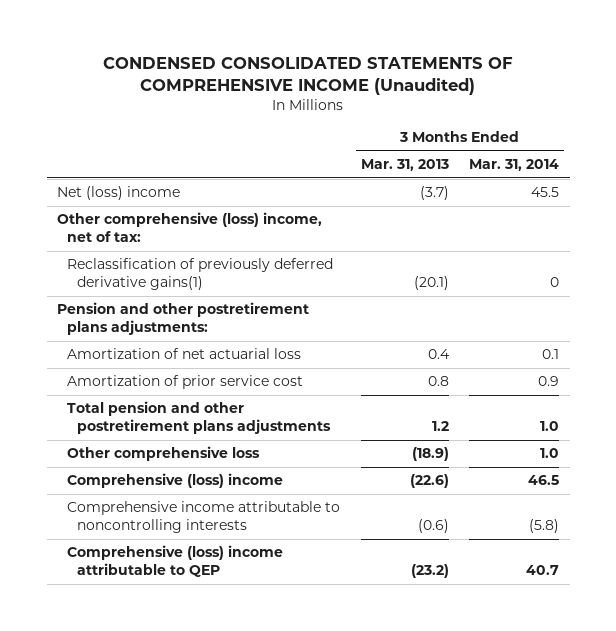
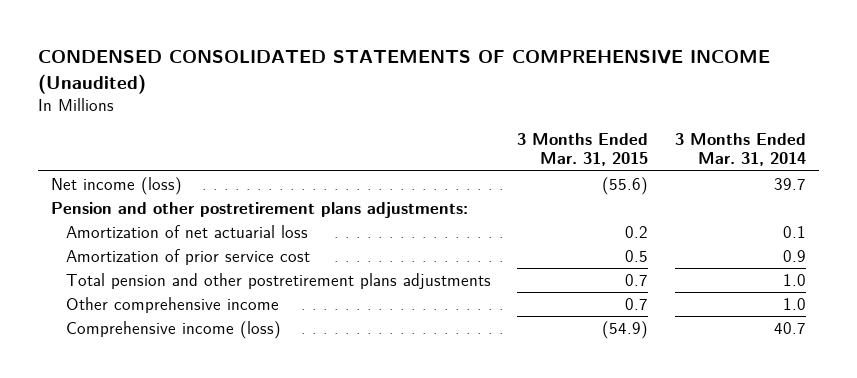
- | 3 Months Ended Mar. 31, 2013 | 3 Months Ended Mar. 31, 2014
+ | 3 Months Ended Mar. 31, 2015 | 3 Months Ended Mar. 31, 2014
- Net (loss) income | (3.7) | 45.5
- Other comprehensive (loss) income, net of tax:
- Reclassification of previously deferred derivative gains(1) | (20.1) | 0
+ Net income (loss) | (55.6) | 39.7
- Other comprehensive loss | (18.9) | 1.0
- Comprehensive (loss) income | (22.6) | 46.5
- Comprehensive income attributable to noncontrolling interests | (0.6) | (5.8)
- Comprehensive (loss) income attributable to QEP | (23.2) | 40.7
+ Other comprehensive income | 0.7 | 1.0
+ Comprehensive income (loss) | (54.9) | 40.7

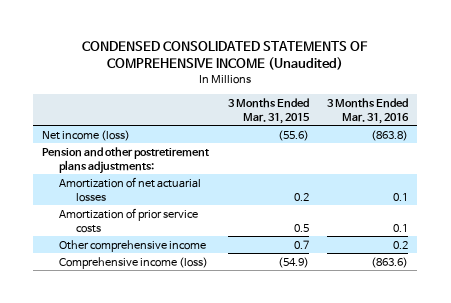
- | 3 Months Ended Mar. 31, 2015 | 3 Months Ended Mar. 31, 2014
+ | 3 Months Ended Mar. 31, 2015 | 3 Months Ended Mar. 31, 2016
- Amortization of net actuarial loss | 0.2 | 0.1
- Amortization of prior service cost | 0.5 | 0.9
- Total pension and other postretirement plans adjustments | 0.7 | 1.0
+ Amortization of net actuarial losses | 0.2 | 0.1
+ Amortization of prior service costs | 0.5 | 0.1

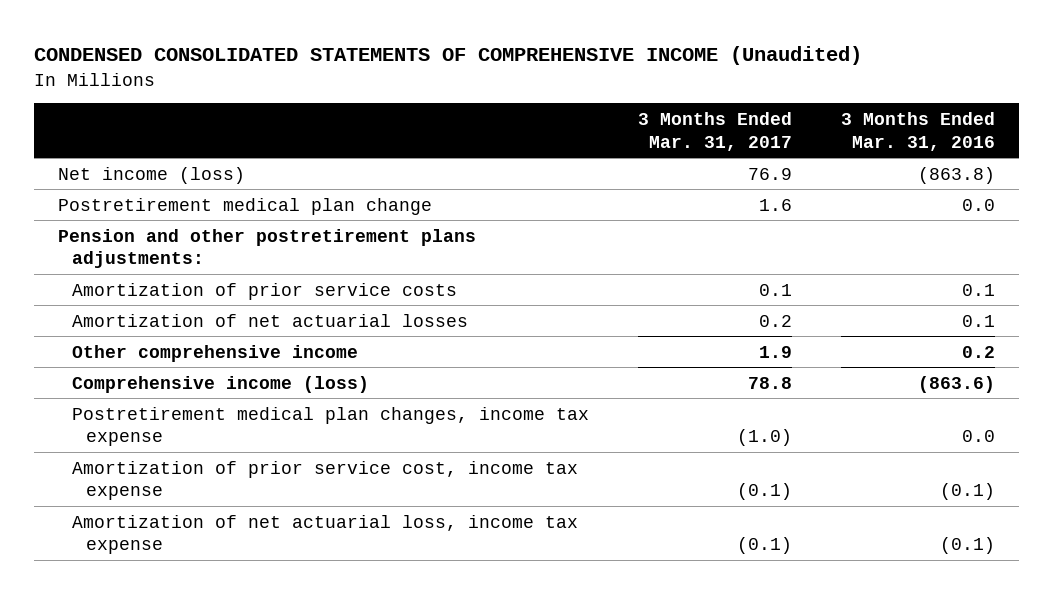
- | 3 Months Ended Mar. 31, 2015 | 3 Months Ended Mar. 31, 2016
+ | 3 Months Ended Mar. 31, 2017 | 3 Months Ended Mar. 31, 2016
+ Postretirement medical plan change | 1.6 | 0.0
moved down: Amortization of net actuarial losses | 0.2 | 0.1
+ Postretirement medical plan changes, income tax expense | (1.0) | 0.0
+ Amortization of prior service cost, income tax expense | (0.1) | (0.1)
+ Amortization of net actuarial loss, income tax expense | (0.1) | (0.1)

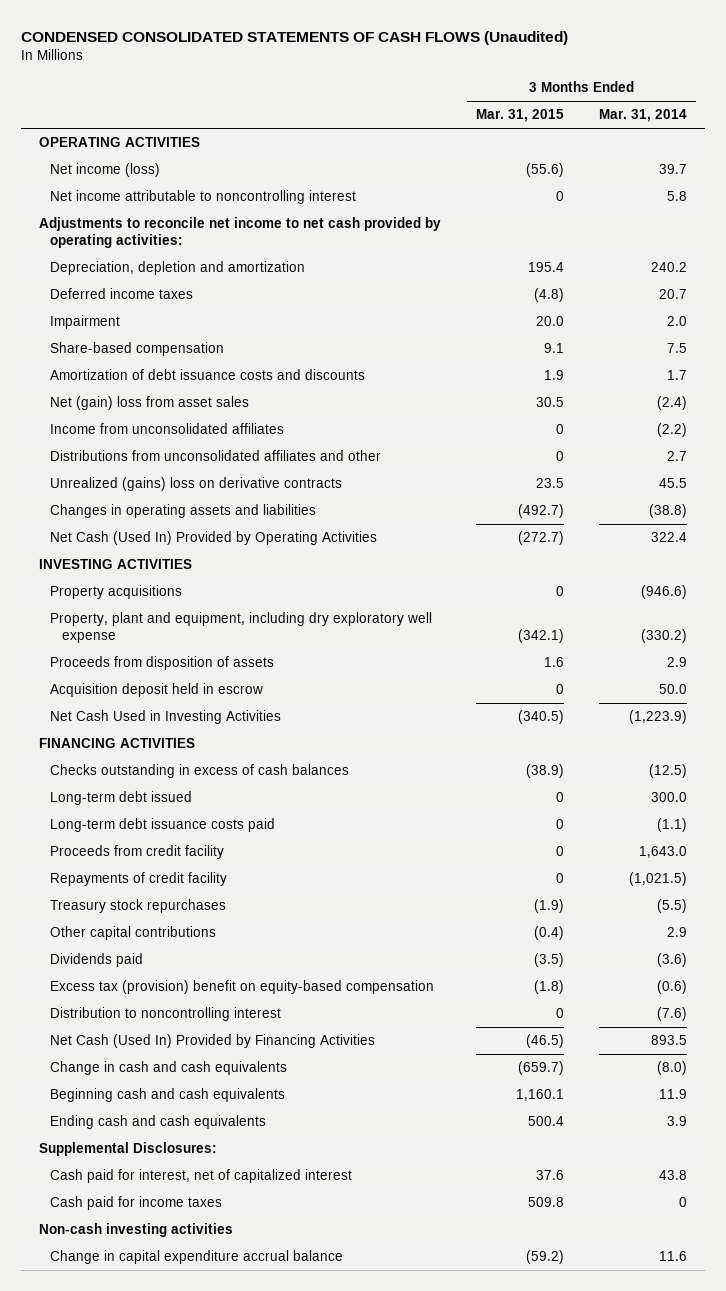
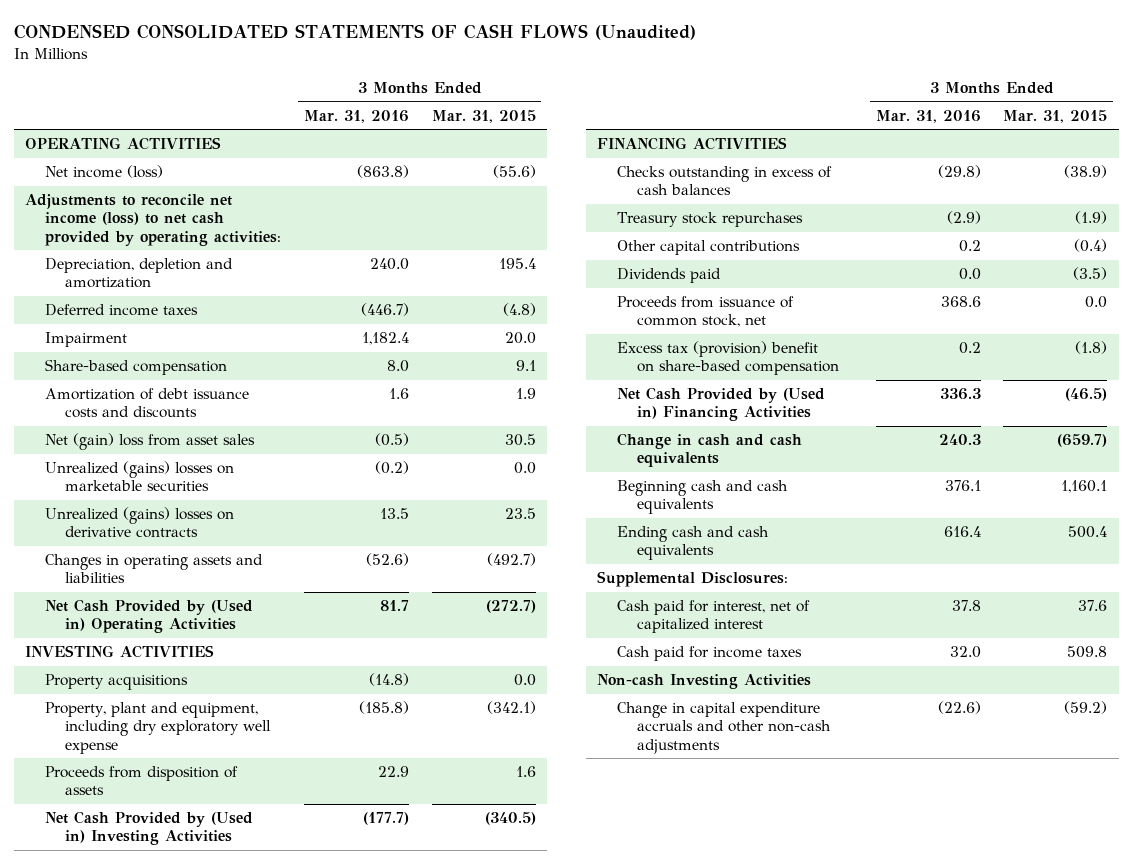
- | 3 Months Ended Mar. 31, 2015 | 3 Months Ended Mar. 31, 2014
+ | 3 Months Ended Mar. 31, 2016 | 3 Months Ended Mar. 31, 2015
- Net income attributable to noncontrolling interest | 0 | 5.8
- Adjustments to reconcile net income to net cash provided by operating activities:
+ Adjustments to reconcile net income (loss) to net cash provided by operating activities:
- Income from unconsolidated affiliates | 0 | (2.2)
- Distributions from unconsolidated affiliates and other | 0 | 2.7
- Unrealized (gains) loss on derivative contracts | 23.5 | 45.5
+ Unrealized (gains) losses on marketable securities | (0.2) | 0.0
+ Unrealized (gains) losses on derivative contracts | 13.5 | 23.5
- Net Cash (Used In) Provided by Operating Activities | (272.7) | 322.4
+ Net Cash Provided by (Used in) Operating Activities | 81.7 | (272.7)
- Property acquisitions | 0 | (946.6)
+ Property acquisitions | (14.8) | 0.0
- Acquisition deposit held in escrow | 0 | 50.0
- Net Cash Used in Investing Activities | (340.5) | (1,223.9)
+ Net Cash Provided by (Used in) Investing Activities | (177.7) | (340.5)
- Long-term debt issued | 0 | 300.0
- Long-term debt issuance costs paid | 0 | (1.1)
- Proceeds from credit facility | 0 | 1,643.0
- Repayments of credit facility | 0 | (1,021.5)
- Excess tax (provision) benefit on equity-based compensation | (1.8) | (0.6)
- Distribution to noncontrolling interest | 0 | (7.6)
- Net Cash (Used In) Provided by Financing Activities | (46.5) | 893.5
+ Proceeds from issuance of common stock, net | 368.6 | 0.0
+ Excess tax (provision) benefit on share-based compensation | 0.2 | (1.8)
+ Net Cash Provided by (Used in) Financing Activities | 336.3 | (46.5)
- Non-cash investing activities
- Change in capital expenditure accrual balance | (59.2) | 11.6
+ Non-cash Investing Activities
+ Change in capital expenditure accruals and other non-cash adjustments | (22.6) | (59.2)

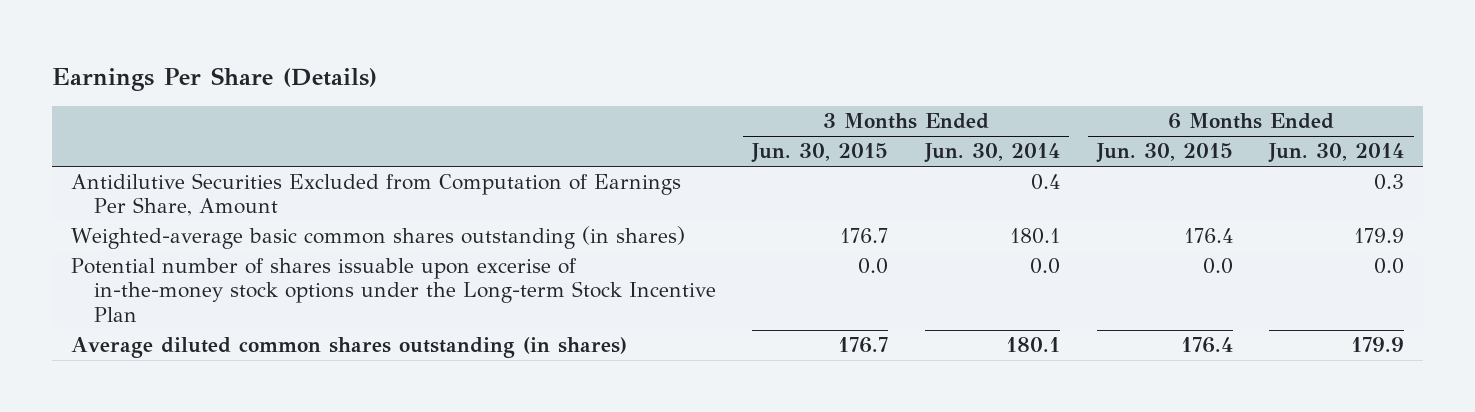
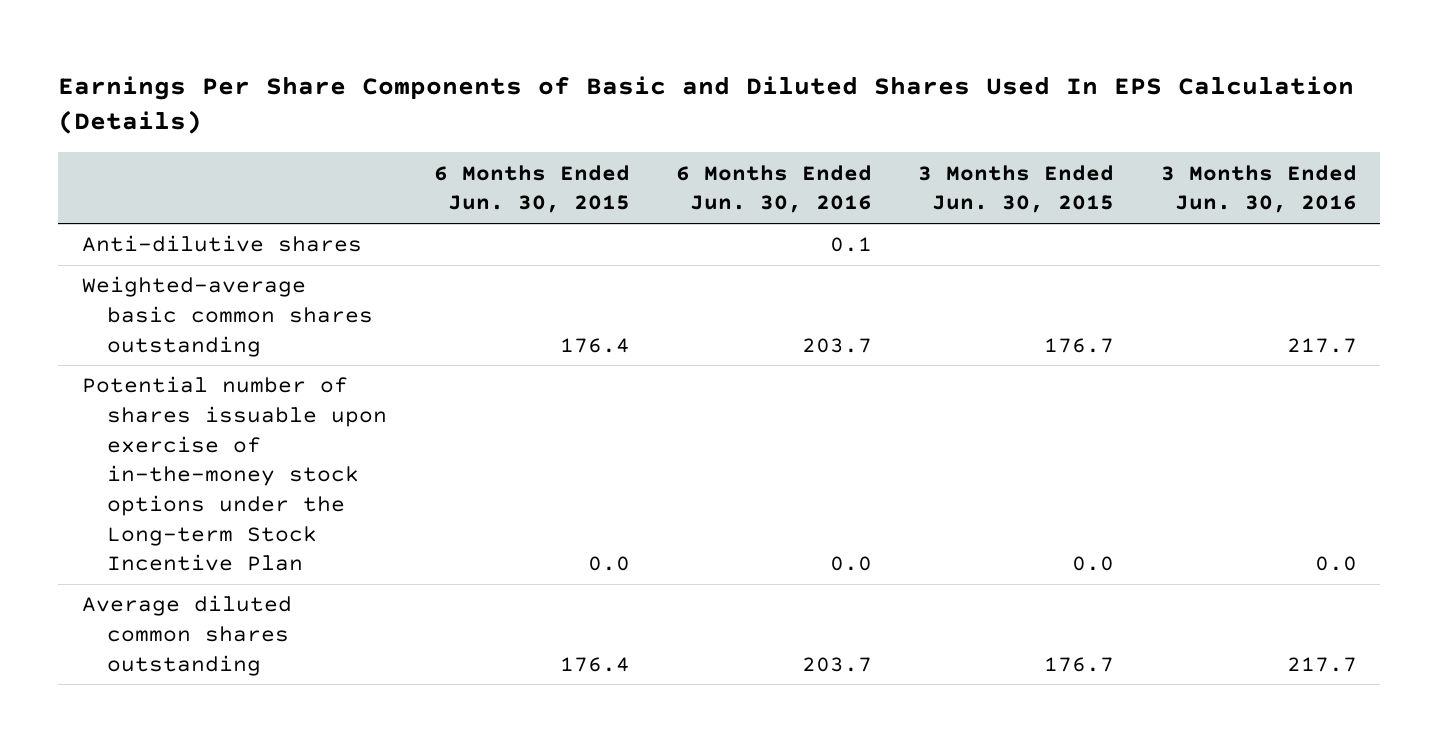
- Earnings Per Share (Details)
+ Earnings Per Share Components of Basic and Diluted Shares Used In EPS Calculation (Details)
- | 3 Months Ended Jun. 30, 2015 | 3 Months Ended Jun. 30, 2014 | 6 Months Ended Jun. 30, 2015 | 6 Months Ended Jun. 30, 2014
+ | 6 Months Ended Jun. 30, 2015 | 6 Months Ended Jun. 30, 2016 | 3 Months Ended Jun. 30, 2015 | 3 Months Ended Jun. 30, 2016
- Antidilutive Securities Excluded from Computation of Earnings Per Share, Amount | | 0.4 | | 0.3
- Weighted-average basic common shares outstanding (in shares) | 176.7 | 180.1 | 176.4 | 179.9
- Potential number of shares issuable upon excerise of in-the-money stock options under the Long-term Stock Incentive Plan | 0.0 | 0.0 | 0.0 | 0.0
- Average diluted common shares outstanding (in shares) | 176.7 | 180.1 | 176.4 | 179.9
+ Anti-dilutive shares | | 0.1 | |
+ Weighted-average basic common shares outstanding | 176.4 | 203.7 | 176.7 | 217.7
+ Potential number of shares issuable upon exercise of in-the-money stock options under the Long-term Stock Incentive Plan | 0.0 | 0.0 | 0.0 | 0.0
+ Average diluted common shares outstanding | 176.4 | 203.7 | 176.7 | 217.7

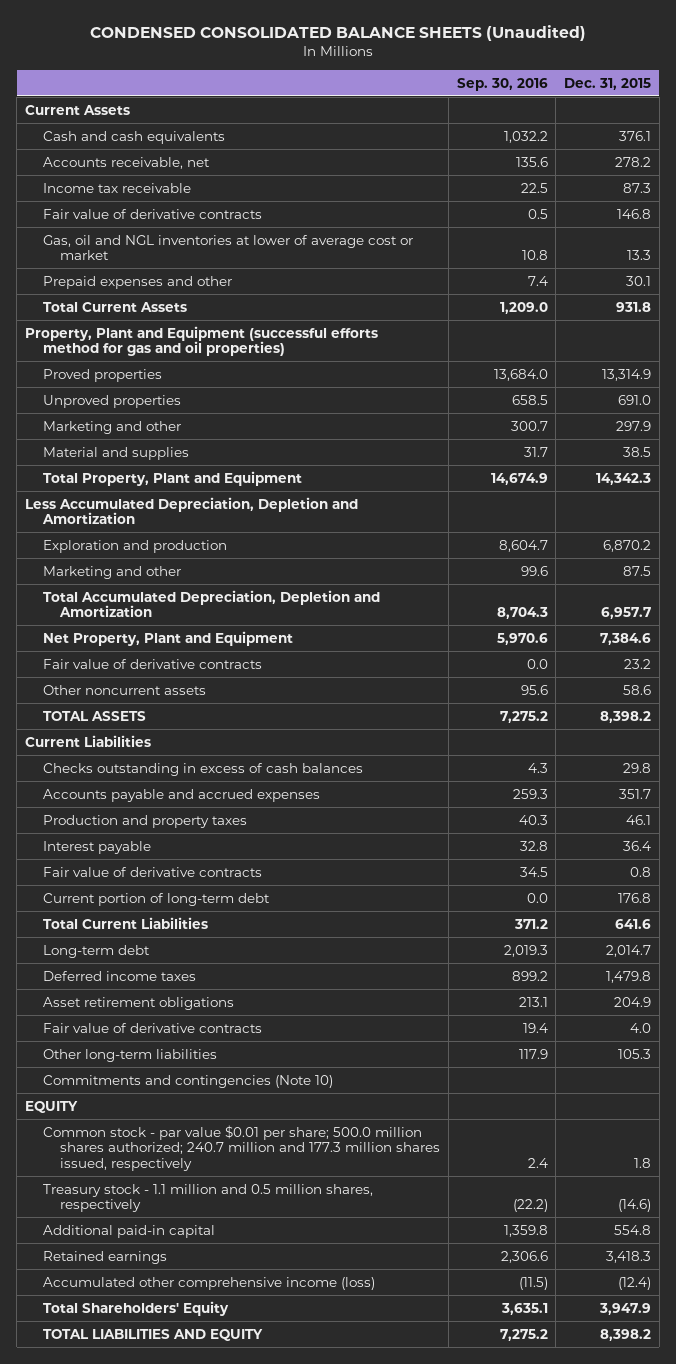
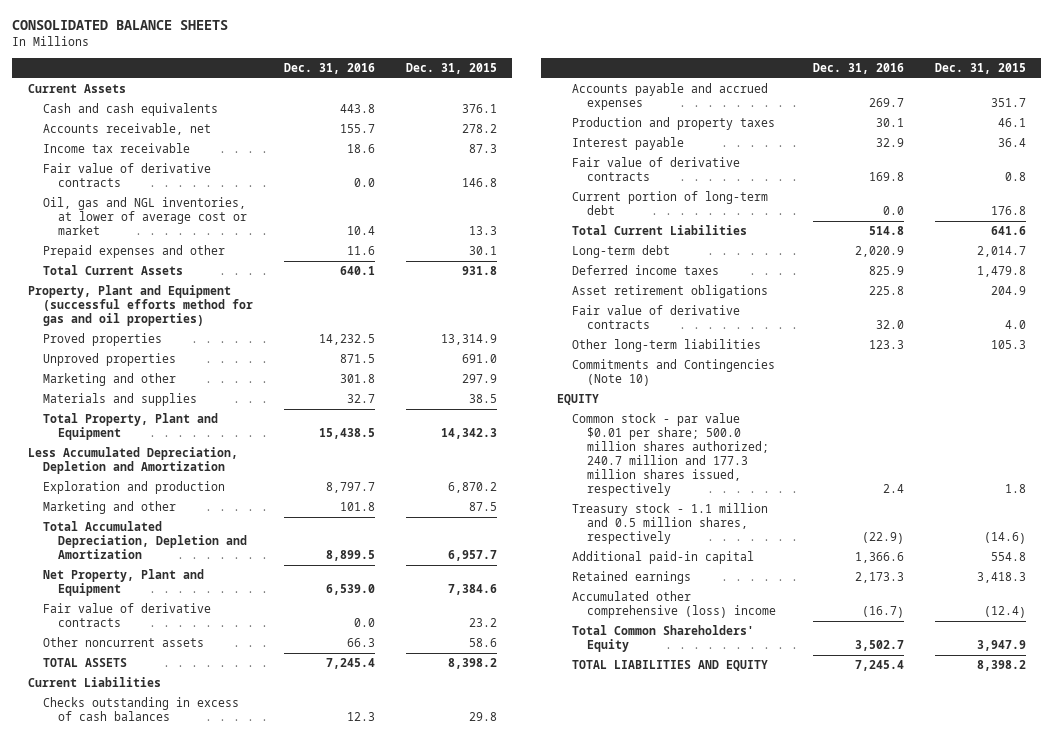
- CONDENSED CONSOLIDATED BALANCE SHEETS (Unaudited)
+ CONSOLIDATED BALANCE SHEETS
- | Sep. 30, 2016 | Dec. 31, 2015
+ | Dec. 31, 2016 | Dec. 31, 2015
- Gas, oil and NGL inventories at lower of average cost or market | 10.8 | 13.3
+ Oil, gas and NGL inventories, at lower of average cost or market | 10.4 | 13.3
- Material and supplies | 31.7 | 38.5
+ Materials and supplies | 32.7 | 38.5
- Commitments and contingencies (Note 10)
+ Commitments and Contingencies (Note 10)
- Accumulated other comprehensive income (loss) | (11.5) | (12.4)
- Total Shareholders' Equity | 3,635.1 | 3,947.9
+ Accumulated other comprehensive (loss) income | (16.7) | (12.4)
+ Total Common Shareholders' Equity | 3,502.7 | 3,947.9

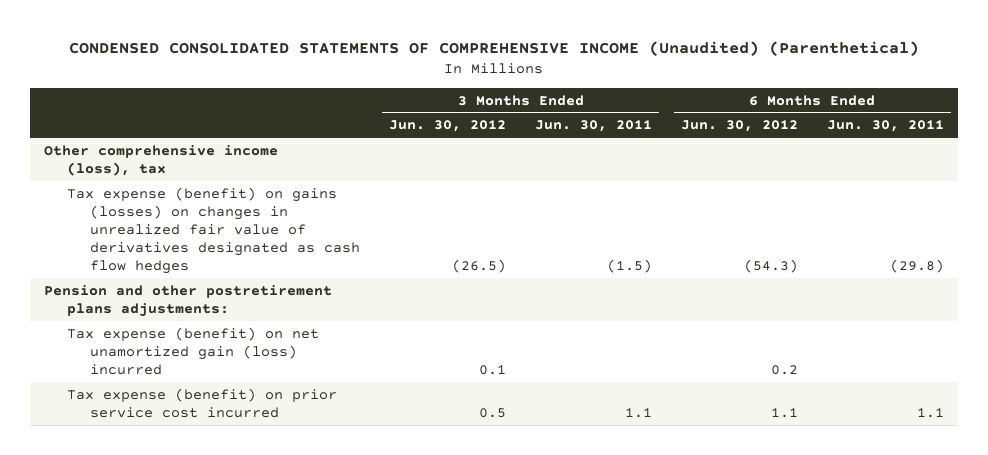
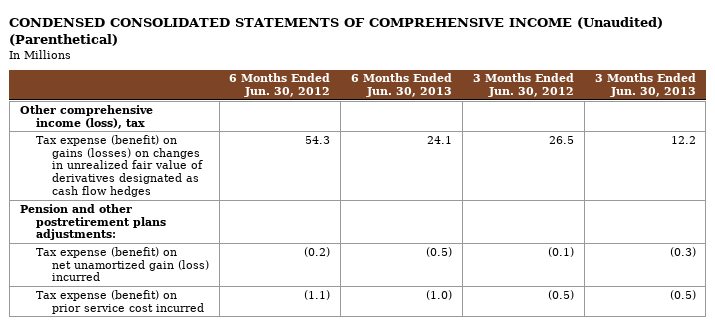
- | 3 Months Ended Jun. 30, 2012 | 3 Months Ended Jun. 30, 2011 | 6 Months Ended Jun. 30, 2012 | 6 Months Ended Jun. 30, 2011
+ | 6 Months Ended Jun. 30, 2012 | 6 Months Ended Jun. 30, 2013 | 3 Months Ended Jun. 30, 2012 | 3 Months Ended Jun. 30, 2013
- Tax expense (benefit) on gains (losses) on changes in unrealized fair value of derivatives designated as cash flow hedges | (26.5) | (1.5) | (54.3) | (29.8)
+ Tax expense (benefit) on gains (losses) on changes in unrealized fair value of derivatives designated as cash flow hedges | 54.3 | 24.1 | 26.5 | 12.2
- Tax expense (benefit) on net unamortized gain (loss) incurred | 0.1 | | 0.2 |
- Tax expense (benefit) on prior service cost incurred | 0.5 | 1.1 | 1.1 | 1.1
+ Tax expense (benefit) on net unamortized gain (loss) incurred | (0.2) | (0.5) | (0.1) | (0.3)
+ Tax expense (benefit) on prior service cost incurred | (1.1) | (1.0) | (0.5) | (0.5)

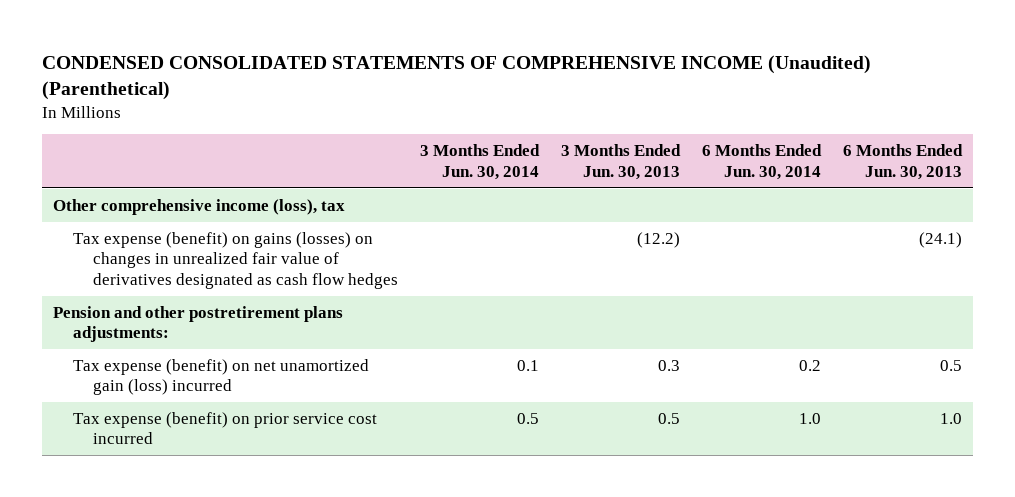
- | 6 Months Ended Jun. 30, 2012 | 6 Months Ended Jun. 30, 2013 | 3 Months Ended Jun. 30, 2012 | 3 Months Ended Jun. 30, 2013
+ | 3 Months Ended Jun. 30, 2014 | 3 Months Ended Jun. 30, 2013 | 6 Months Ended Jun. 30, 2014 | 6 Months Ended Jun. 30, 2013
- Tax expense (benefit) on gains (losses) on changes in unrealized fair value of derivatives designated as cash flow hedges | 54.3 | 24.1 | 26.5 | 12.2
+ Tax expense (benefit) on gains (losses) on changes in unrealized fair value of derivatives designated as cash flow hedges | | (12.2) | | (24.1)
- Tax expense (benefit) on net unamortized gain (loss) incurred | (0.2) | (0.5) | (0.1) | (0.3)
- Tax expense (benefit) on prior service cost incurred | (1.1) | (1.0) | (0.5) | (0.5)
+ Tax expense (benefit) on net unamortized gain (loss) incurred | 0.1 | 0.3 | 0.2 | 0.5
+ Tax expense (benefit) on prior service cost incurred | 0.5 | 0.5 | 1.0 | 1.0

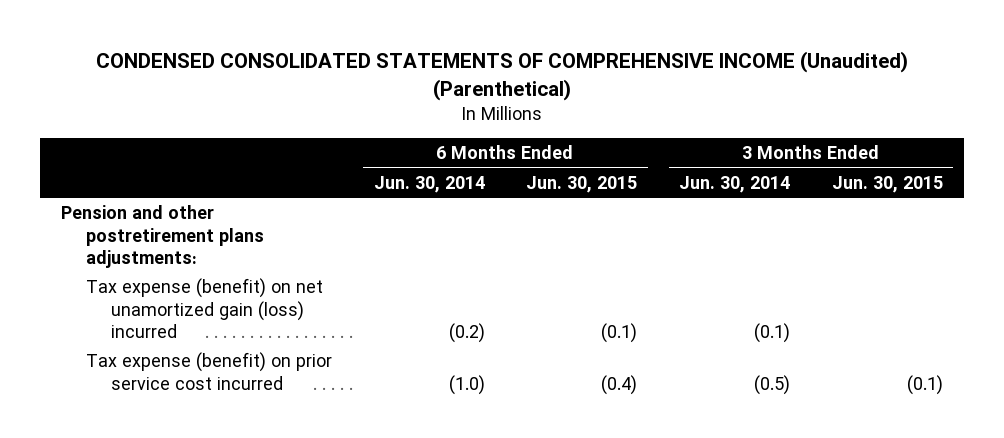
- | 3 Months Ended Jun. 30, 2014 | 3 Months Ended Jun. 30, 2013 | 6 Months Ended Jun. 30, 2014 | 6 Months Ended Jun. 30, 2013
+ | 6 Months Ended Jun. 30, 2014 | 6 Months Ended Jun. 30, 2015 | 3 Months Ended Jun. 30, 2014 | 3 Months Ended Jun. 30, 2015
- Other comprehensive income (loss), tax
- Tax expense (benefit) on gains (losses) on changes in unrealized fair value of derivatives designated as cash flow hedges | | (12.2) | | (24.1)
- Tax expense (benefit) on net unamortized gain (loss) incurred | 0.1 | 0.3 | 0.2 | 0.5
- Tax expense (benefit) on prior service cost incurred | 0.5 | 0.5 | 1.0 | 1.0
+ Tax expense (benefit) on net unamortized gain (loss) incurred | (0.2) | (0.1) | (0.1) |
+ Tax expense (benefit) on prior service cost incurred | (1.0) | (0.4) | (0.5) | (0.1)

